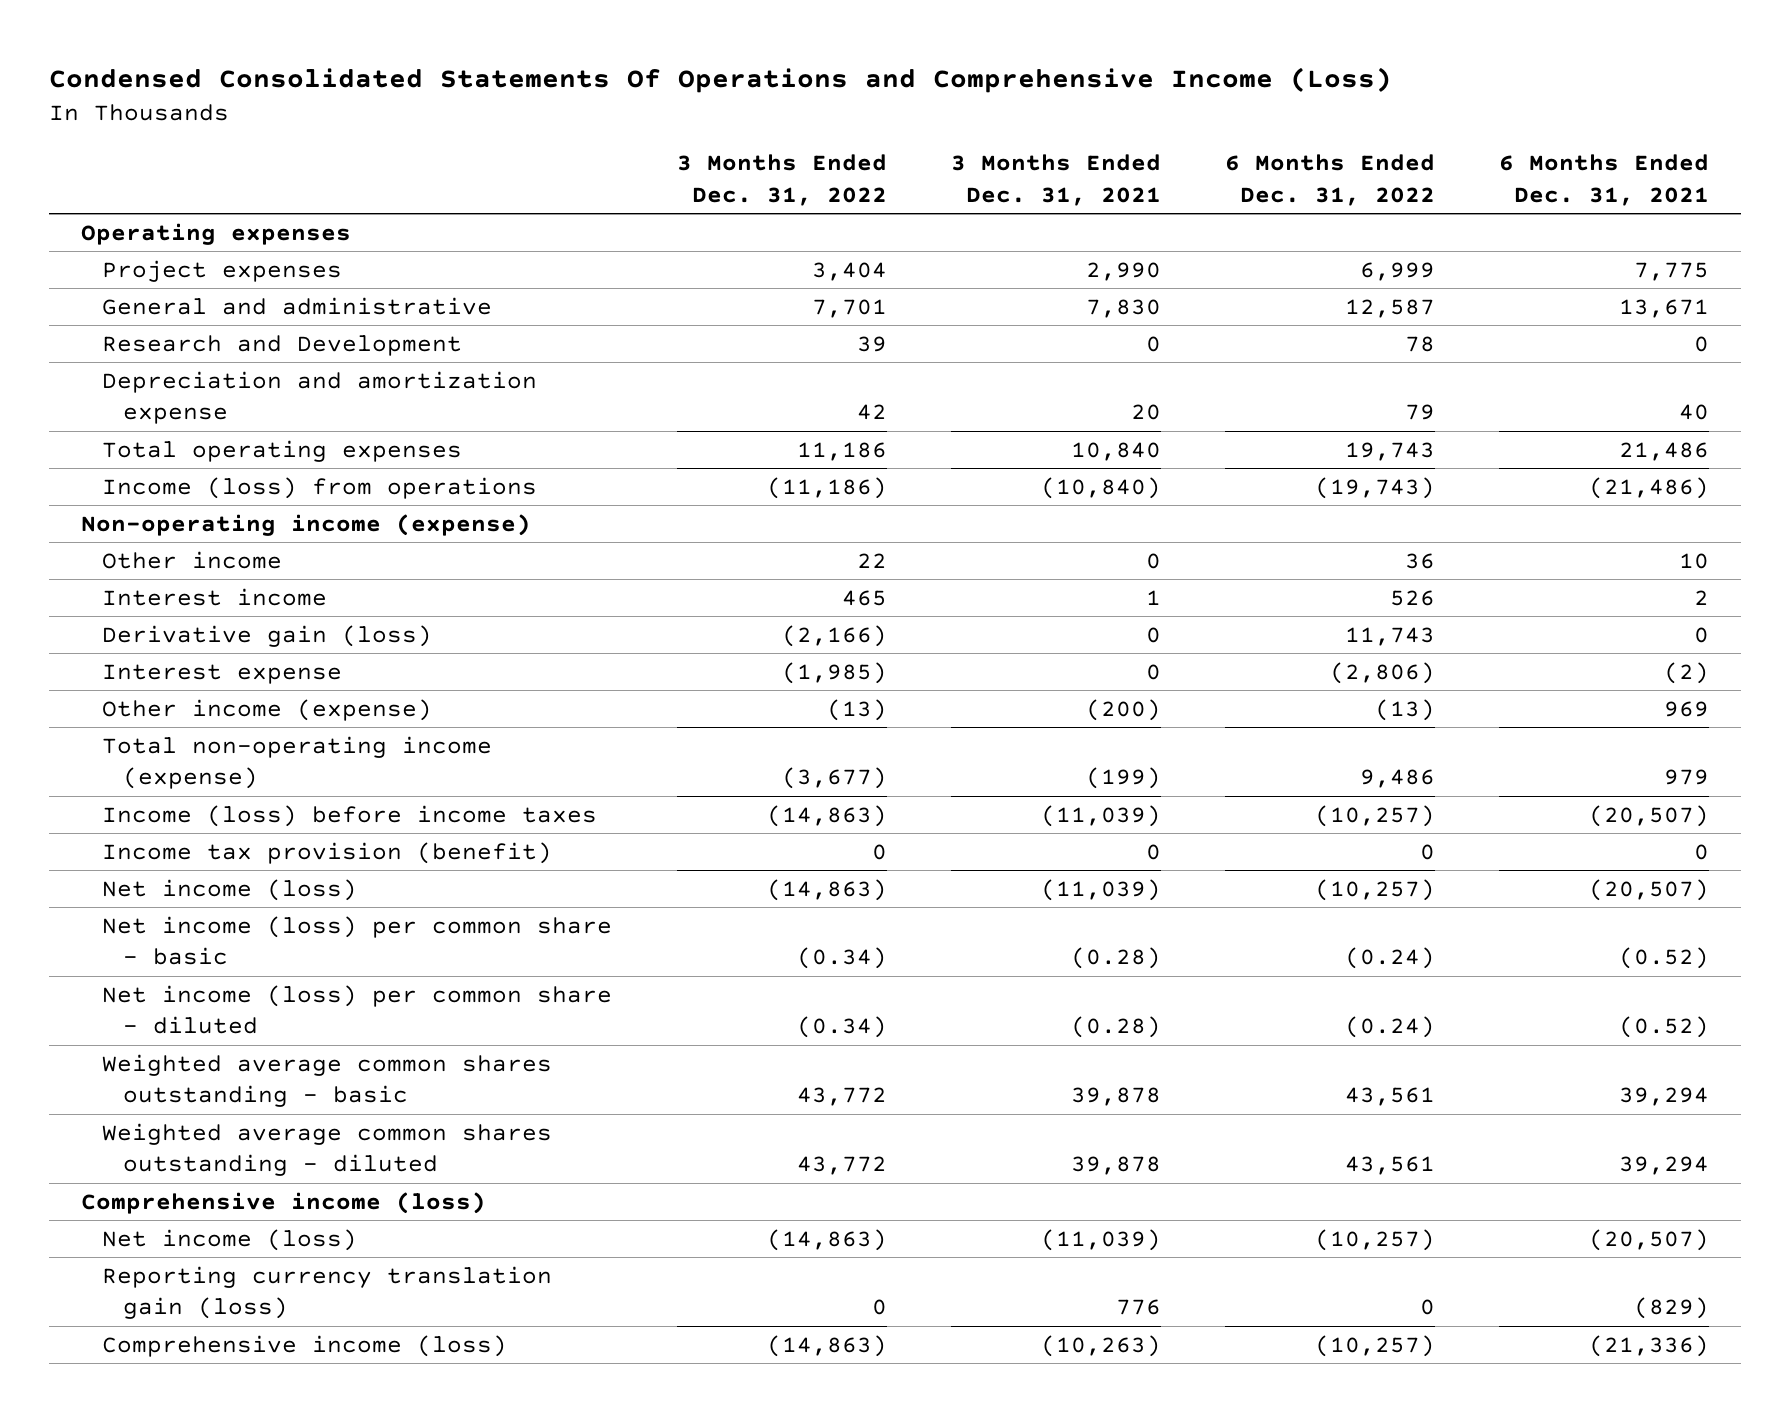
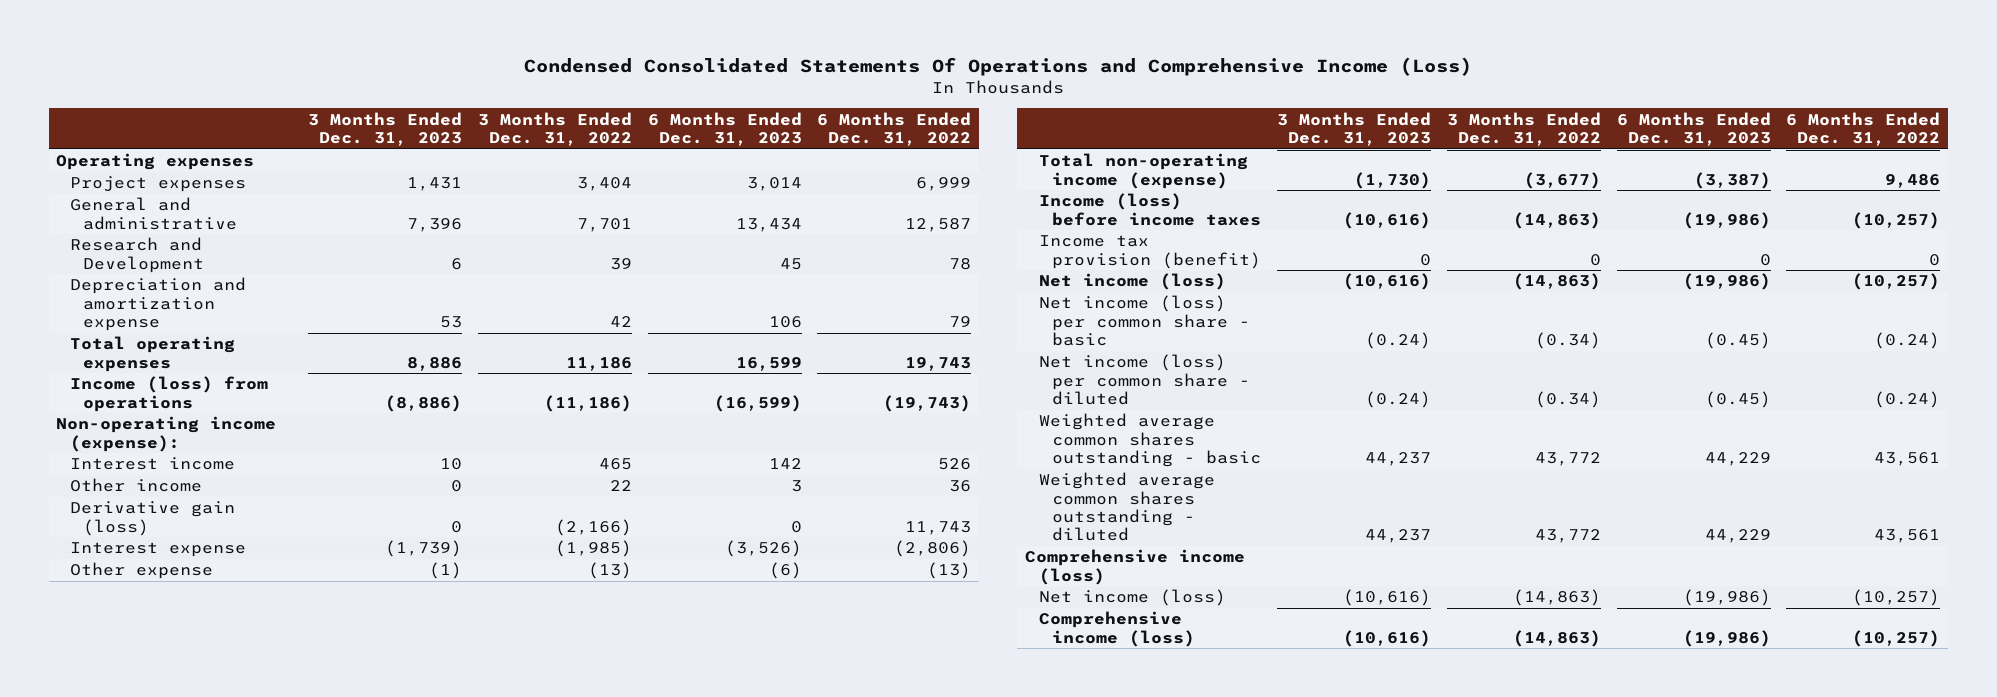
- | 3 Months Ended Dec. 31, 2022 | 3 Months Ended Dec. 31, 2021 | 6 Months Ended Dec. 31, 2022 | 6 Months Ended Dec. 31, 2021
+ | 3 Months Ended Dec. 31, 2023 | 3 Months Ended Dec. 31, 2022 | 6 Months Ended Dec. 31, 2023 | 6 Months Ended Dec. 31, 2022
- Non-operating income (expense)
+ Non-operating income (expense):
moved down: Other income | 0 | 22 | 3 | 36
- Other income (expense) | (13) | (200) | (13) | 969
+ Other expense | (1) | (13) | (6) | (13)
- Reporting currency translation gain (loss) | 0 | 776 | 0 | (829)

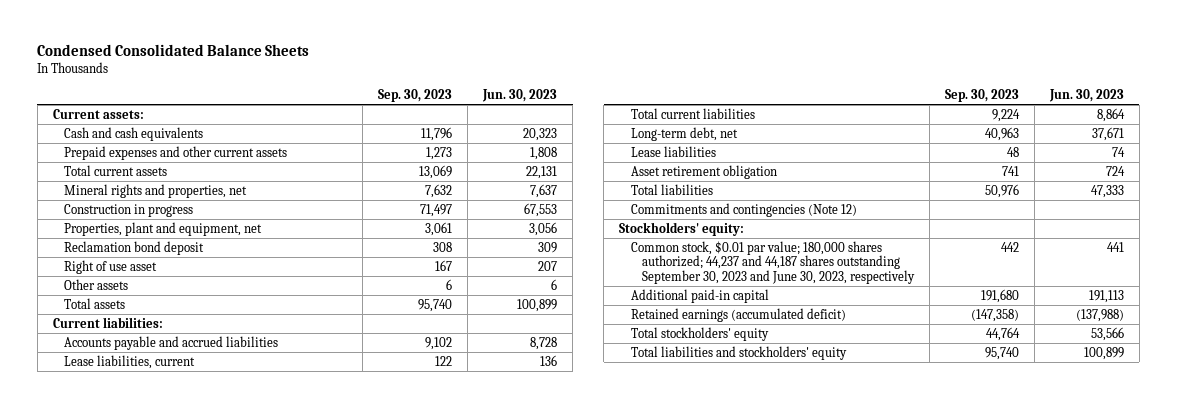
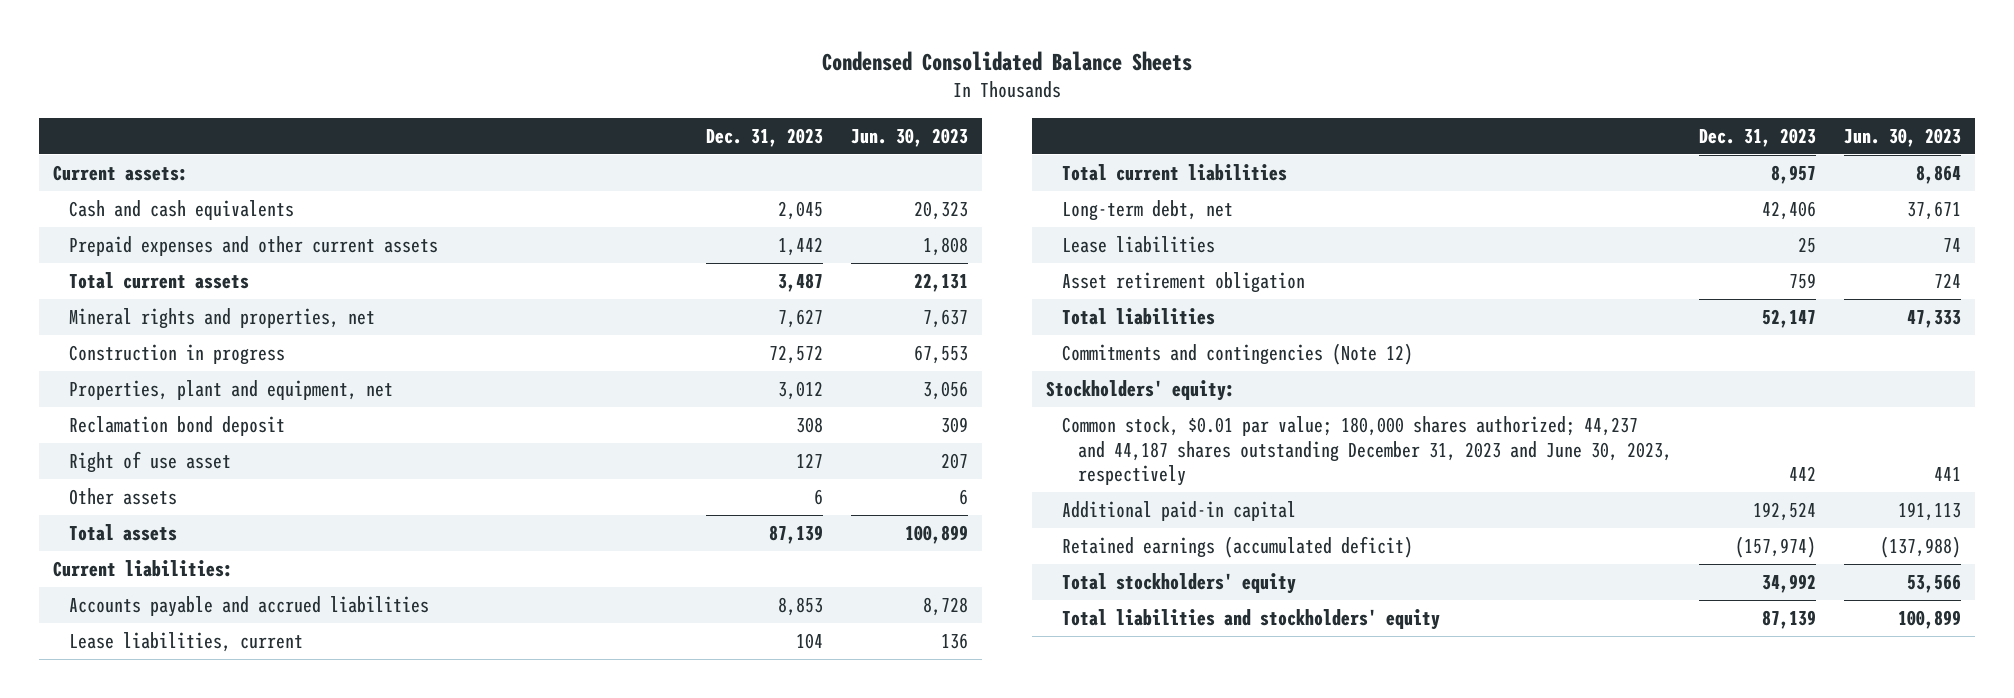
- | Sep. 30, 2023 | Jun. 30, 2023
+ | Dec. 31, 2023 | Jun. 30, 2023
- Common stock, $0.01 par value; 180,000 shares authorized; 44,237 and 44,187 shares outstanding September 30, 2023 and June 30, 2023, respectively | 442 | 441
+ Common stock, $0.01 par value; 180,000 shares authorized; 44,237 and 44,187 shares outstanding December 31, 2023 and June 30, 2023, respectively | 442 | 441

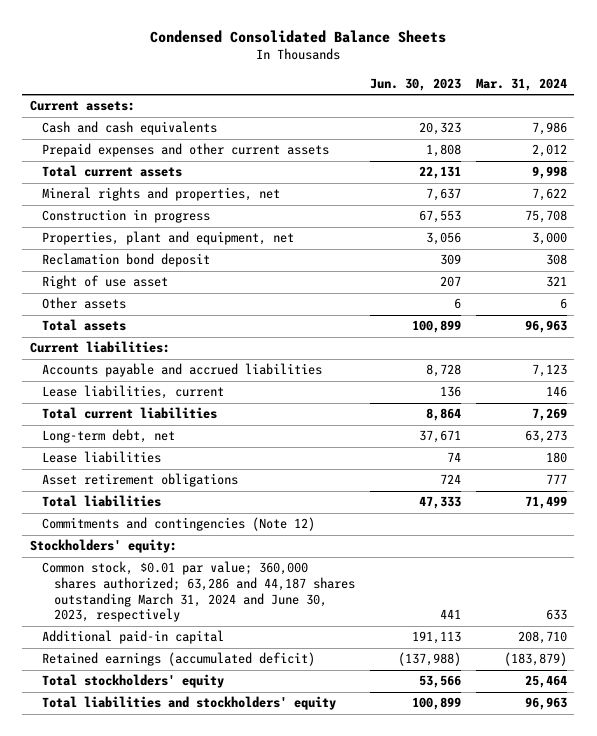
- | Dec. 31, 2023 | Jun. 30, 2023
+ | Jun. 30, 2023 | Mar. 31, 2024
- Asset retirement obligation | 759 | 724
+ Asset retirement obligations | 724 | 777
- Common stock, $0.01 par value; 180,000 shares authorized; 44,237 and 44,187 shares outstanding December 31, 2023 and June 30, 2023, respectively | 442 | 441
+ Common stock, $0.01 par value; 360,000 shares authorized; 63,286 and 44,187 shares outstanding March 31, 2024 and June 30, 2023, respectively | 441 | 633

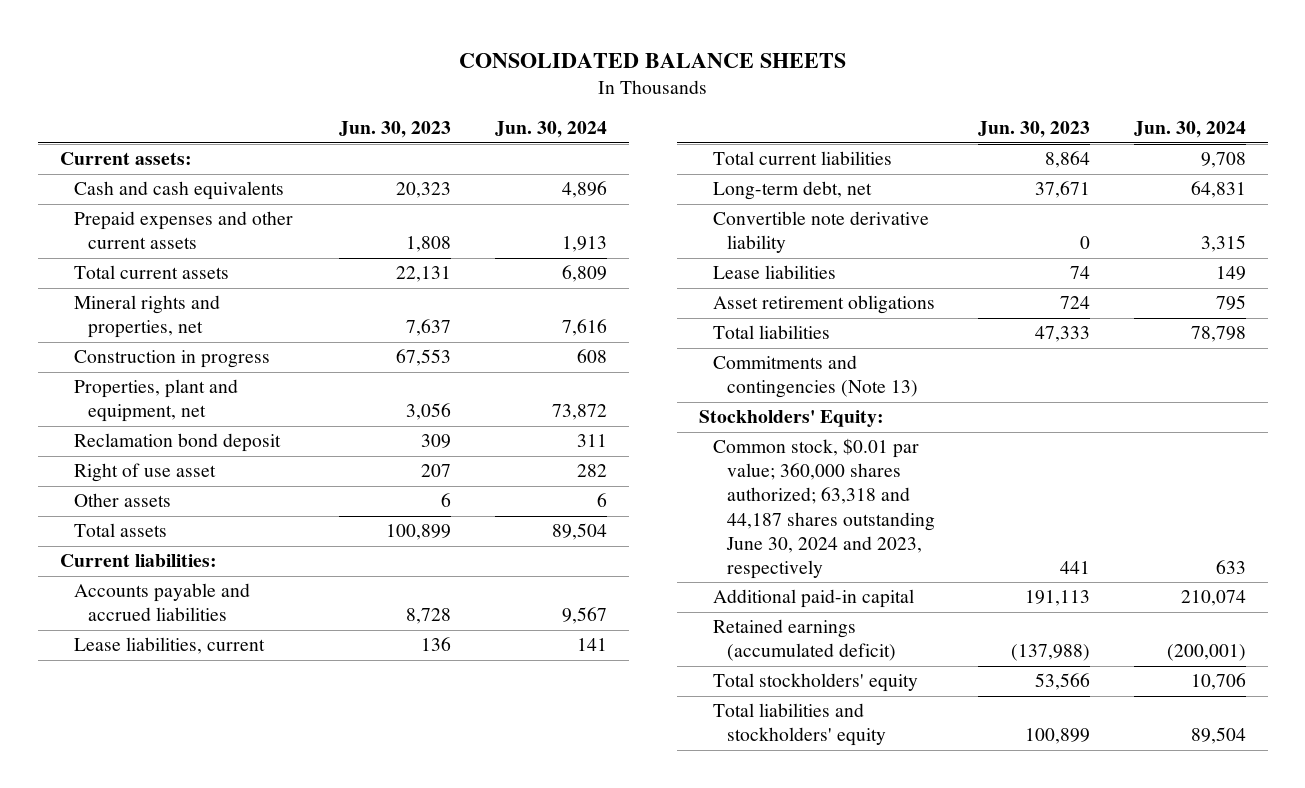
- Condensed Consolidated Balance Sheets
+ CONSOLIDATED BALANCE SHEETS
- | Jun. 30, 2023 | Mar. 31, 2024
+ | Jun. 30, 2023 | Jun. 30, 2024
+ Convertible note derivative liability | 0 | 3,315
- Commitments and contingencies (Note 12)
- Stockholders' equity:
- Common stock, $0.01 par value; 360,000 shares authorized; 63,286 and 44,187 shares outstanding March 31, 2024 and June 30, 2023, respectively | 441 | 633
+ Commitments and contingencies (Note 13)
+ Stockholders' Equity:
+ Common stock, $0.01 par value; 360,000 shares authorized; 63,318 and 44,187 shares outstanding June 30, 2024 and 2023, respectively | 441 | 633

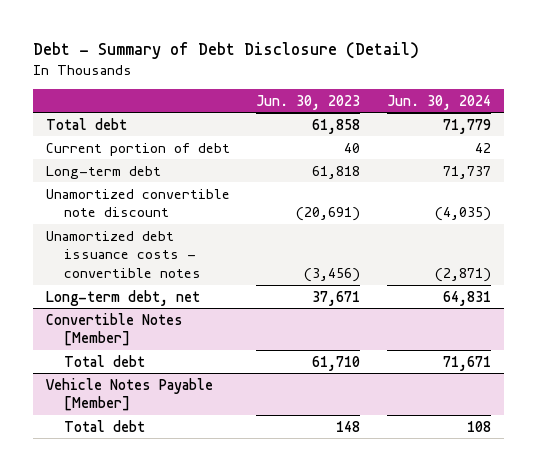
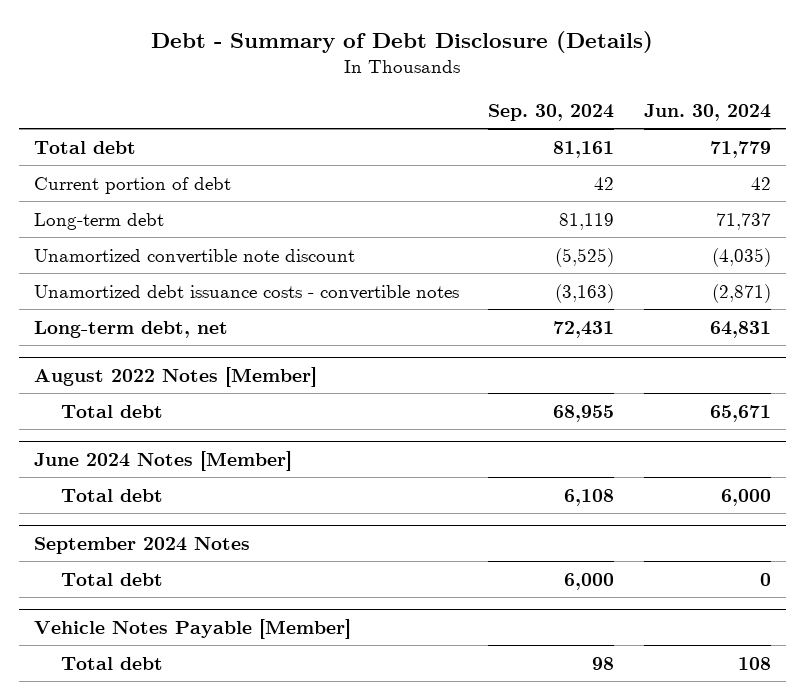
- Debt - Summary of Debt Disclosure (Detail)
+ Debt - Summary of Debt Disclosure (Details)
- | Jun. 30, 2023 | Jun. 30, 2024
+ | Sep. 30, 2024 | Jun. 30, 2024
- Convertible Notes [Member]
- Total debt | 61,710 | 71,671
+ August 2022 Notes [Member]
+ Total debt | 68,955 | 65,671
+ June 2024 Notes [Member]
+ Total debt | 6,108 | 6,000
+ September 2024 Notes
+ Total debt | 6,000 | 0

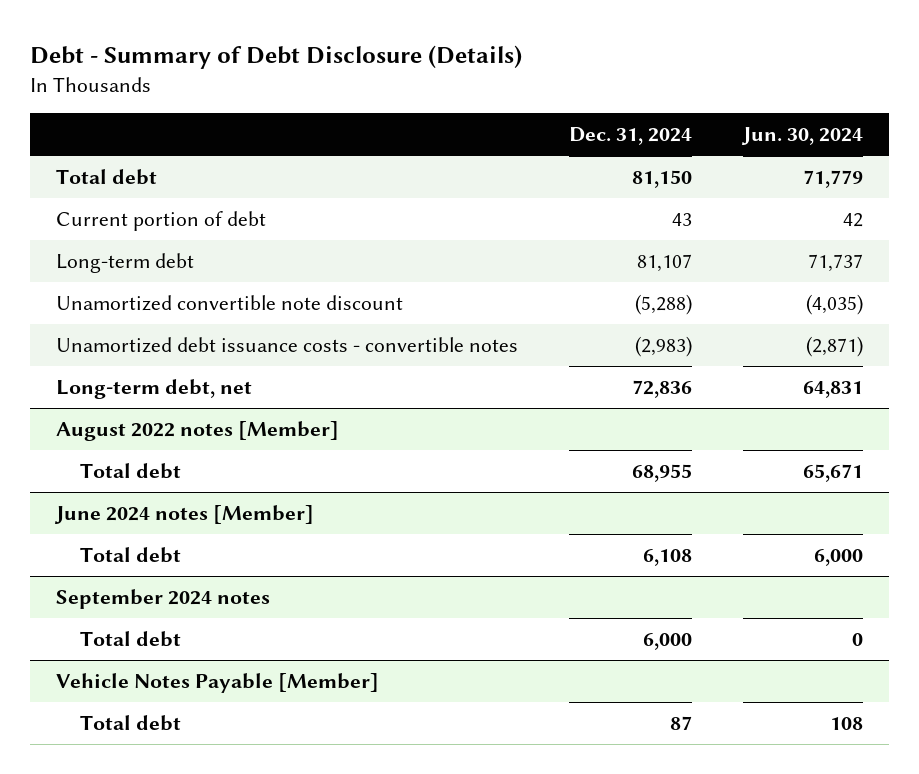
- | Sep. 30, 2024 | Jun. 30, 2024
+ | Dec. 31, 2024 | Jun. 30, 2024
- August 2022 Notes [Member]
+ August 2022 notes [Member]
- June 2024 Notes [Member]
+ June 2024 notes [Member]
- September 2024 Notes
+ September 2024 notes

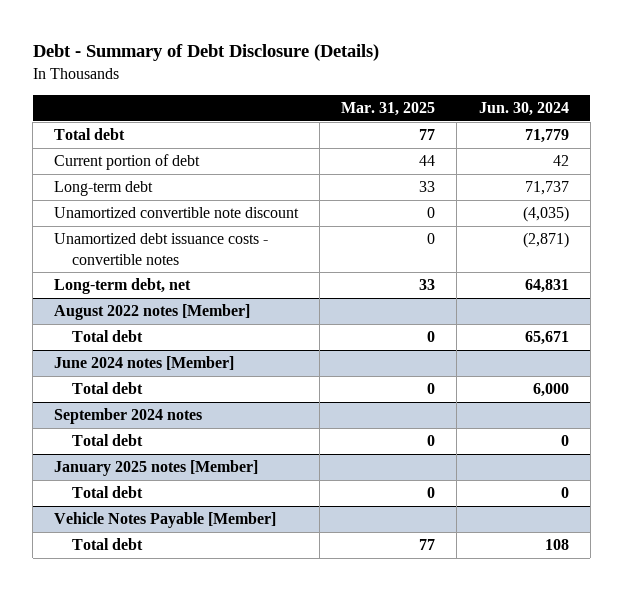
- | Dec. 31, 2024 | Jun. 30, 2024
+ | Mar. 31, 2025 | Jun. 30, 2024
+ January 2025 notes [Member]
+ Total debt | 0 | 0

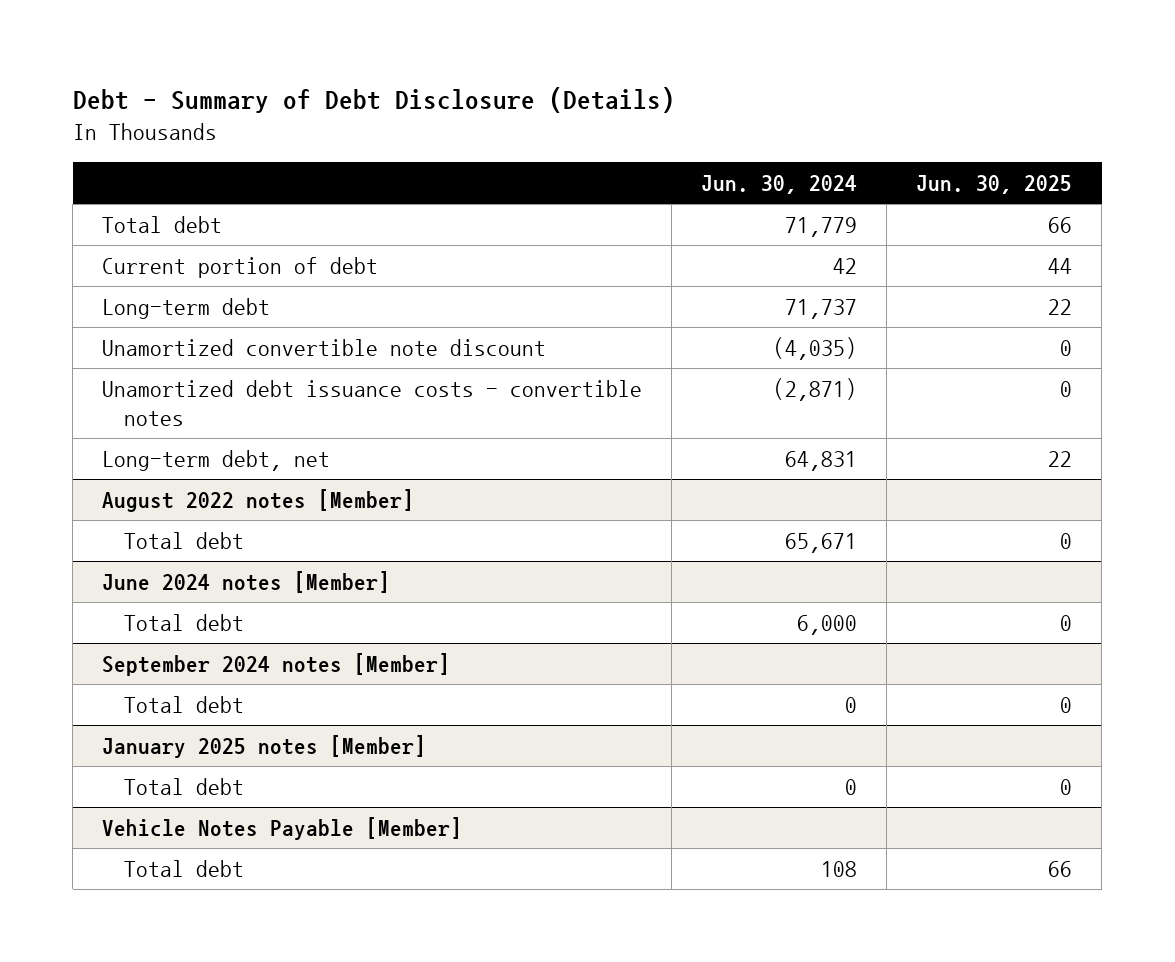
- | Mar. 31, 2025 | Jun. 30, 2024
+ | Jun. 30, 2024 | Jun. 30, 2025
- September 2024 notes
+ September 2024 notes [Member]

